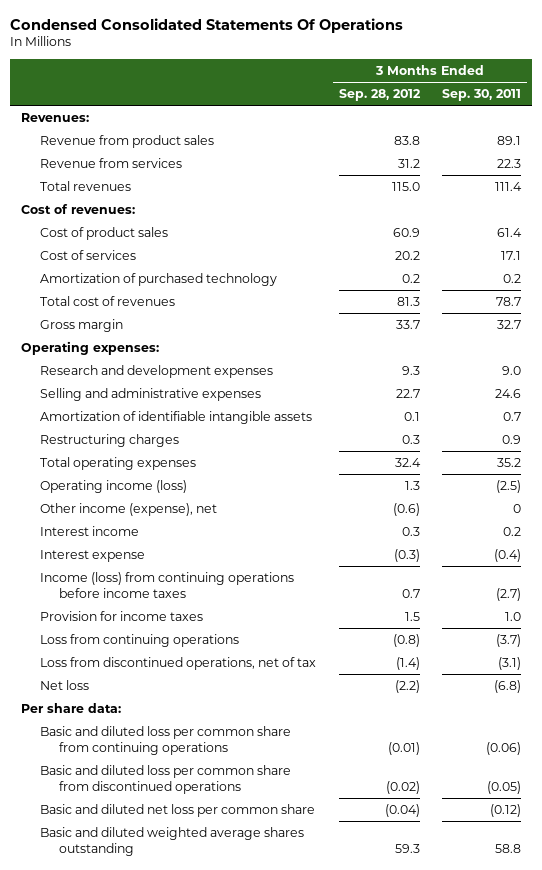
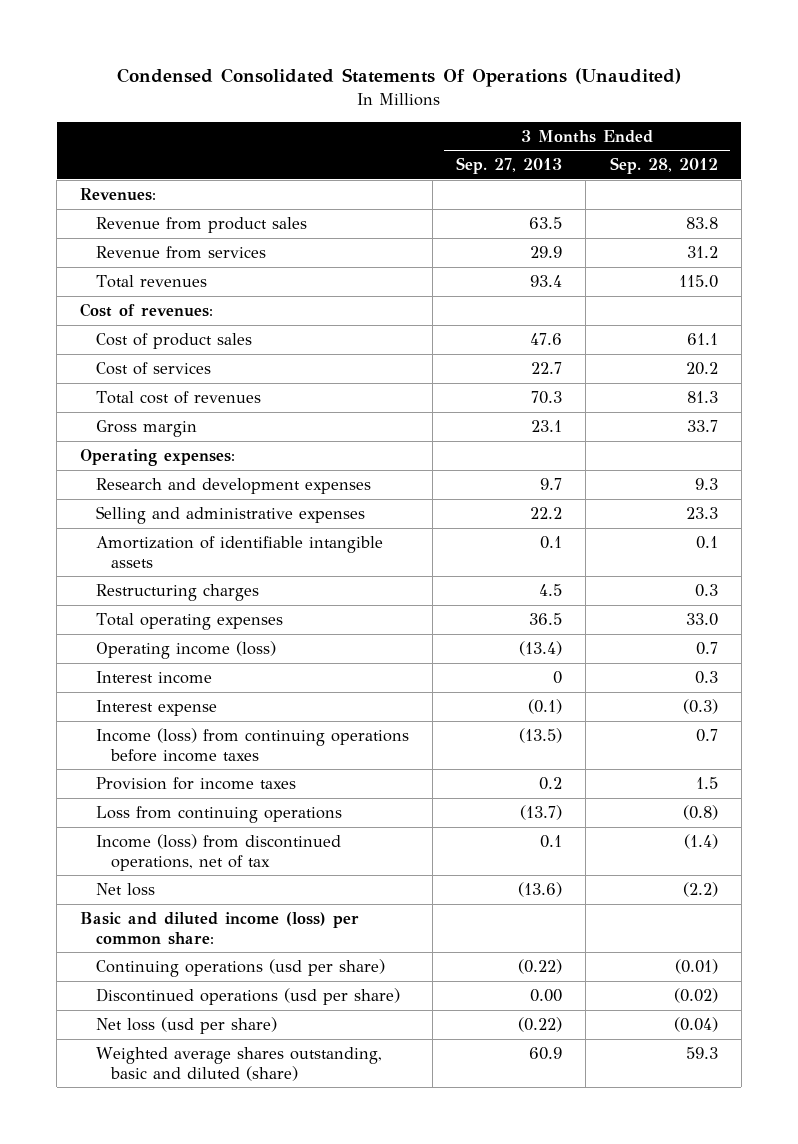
- Condensed Consolidated Statements Of Operations
+ Condensed Consolidated Statements Of Operations (Unaudited)
- | 3 Months Ended Sep. 28, 2012 | 3 Months Ended Sep. 30, 2011
+ | 3 Months Ended Sep. 27, 2013 | 3 Months Ended Sep. 28, 2012
- Cost of product sales | 60.9 | 61.4
+ Cost of product sales | 47.6 | 61.1
- Amortization of purchased technology | 0.2 | 0.2
- Selling and administrative expenses | 22.7 | 24.6
+ Selling and administrative expenses | 22.2 | 23.3
- Total operating expenses | 32.4 | 35.2
- Operating income (loss) | 1.3 | (2.5)
- Other income (expense), net | (0.6) | 0
+ Total operating expenses | 36.5 | 33.0
+ Operating income (loss) | (13.4) | 0.7
- Loss from discontinued operations, net of tax | (1.4) | (3.1)
+ Income (loss) from discontinued operations, net of tax | 0.1 | (1.4)
- Per share data:
- Basic and diluted loss per common share from continuing operations | (0.01) | (0.06)
- Basic and diluted loss per common share from discontinued operations | (0.02) | (0.05)
- Basic and diluted net loss per common share | (0.04) | (0.12)
- Basic and diluted weighted average shares outstanding | 59.3 | 58.8
+ Basic and diluted income (loss) per common share:
+ Continuing operations (usd per share) | (0.22) | (0.01)
+ Discontinued operations (usd per share) | 0.00 | (0.02)
+ Net loss (usd per share) | (0.22) | (0.04)
+ Weighted average shares outstanding, basic and diluted (share) | 60.9 | 59.3

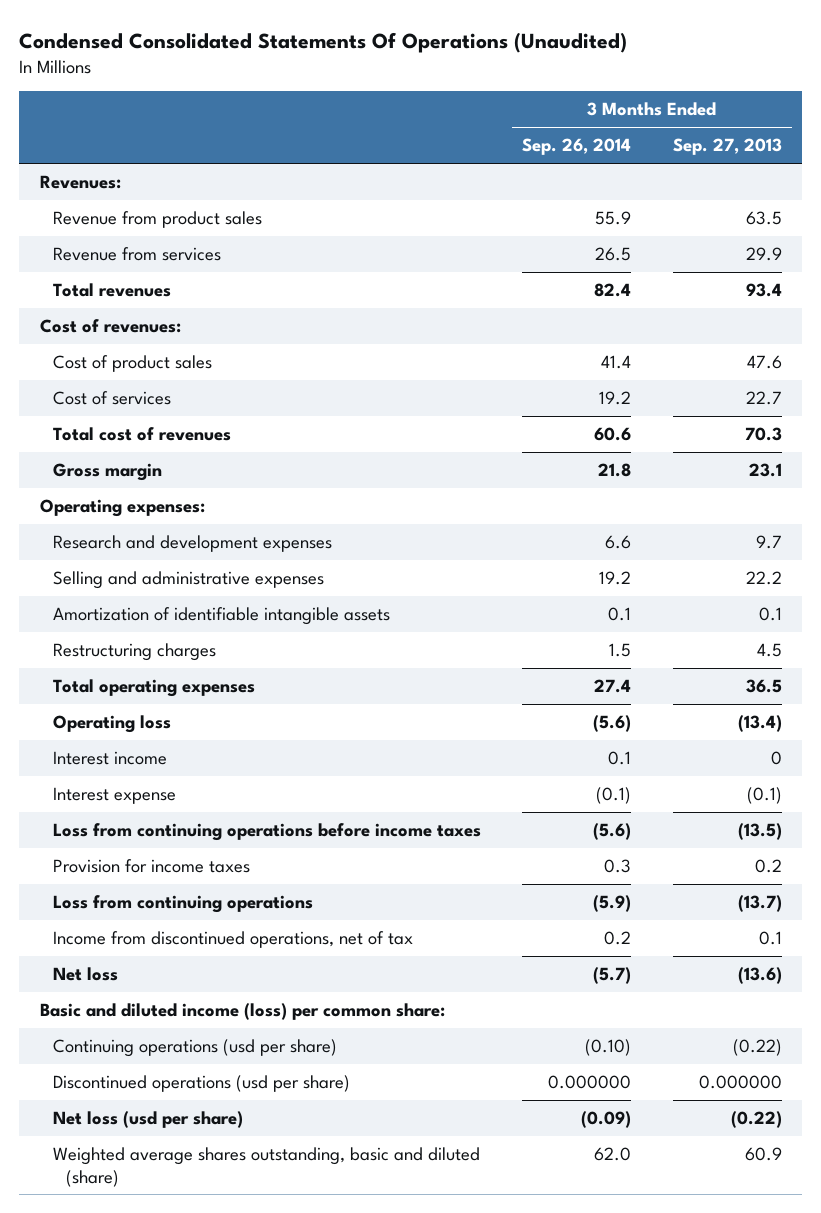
- | 3 Months Ended Sep. 27, 2013 | 3 Months Ended Sep. 28, 2012
+ | 3 Months Ended Sep. 26, 2014 | 3 Months Ended Sep. 27, 2013
- Operating income (loss) | (13.4) | 0.7
+ Operating loss | (5.6) | (13.4)
- Income (loss) from continuing operations before income taxes | (13.5) | 0.7
+ Loss from continuing operations before income taxes | (5.6) | (13.5)
- Income (loss) from discontinued operations, net of tax | 0.1 | (1.4)
+ Income from discontinued operations, net of tax | 0.2 | 0.1
- Discontinued operations (usd per share) | 0.00 | (0.02)
+ Discontinued operations (usd per share) | 0.000000 | 0.000000

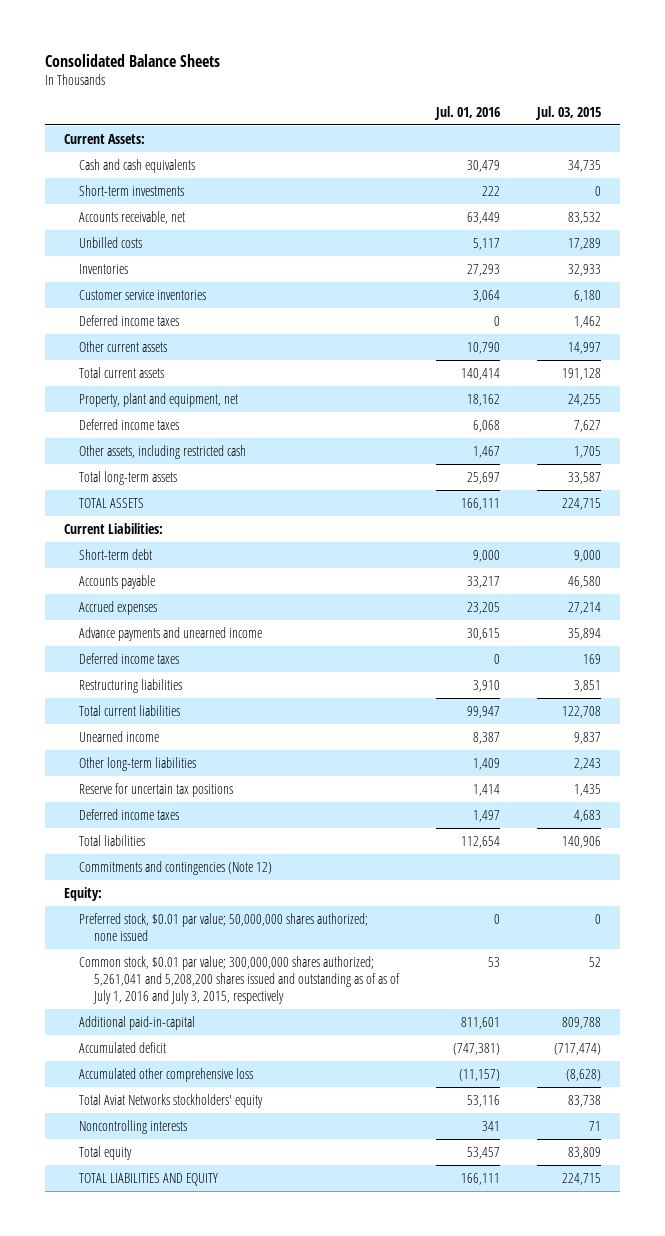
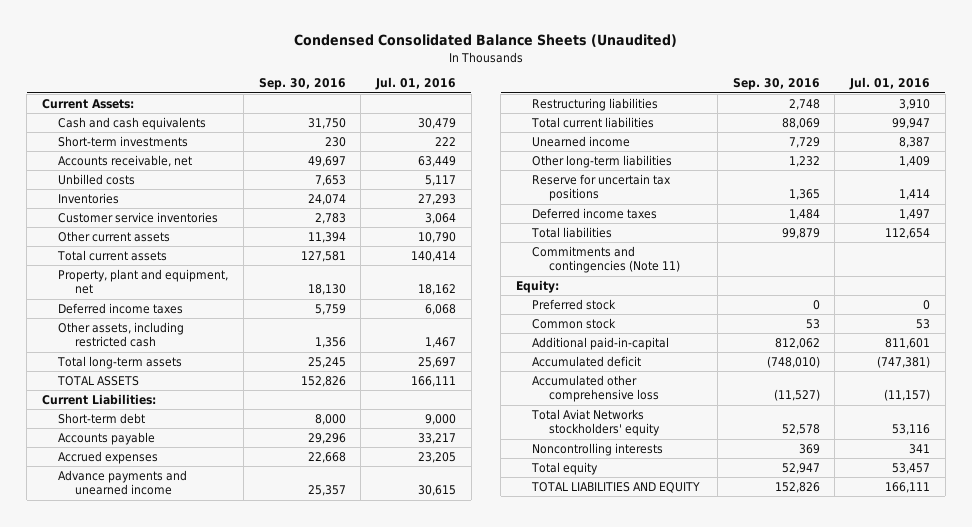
- Consolidated Balance Sheets
+ Condensed Consolidated Balance Sheets (Unaudited)
- | Jul. 01, 2016 | Jul. 03, 2015
+ | Sep. 30, 2016 | Jul. 01, 2016
- Deferred income taxes | 0 | 1,462
- Deferred income taxes | 0 | 169
- Commitments and contingencies (Note 12)
+ Commitments and contingencies (Note 11)
- Preferred stock, $0.01 par value; 50,000,000 shares authorized; none issued | 0 | 0
- Common stock, $0.01 par value; 300,000,000 shares authorized; 5,261,041 and 5,208,200 shares issued and outstanding as of as of July 1, 2016 and July 3, 2015, respectively | 53 | 52
+ Preferred stock | 0 | 0
+ Common stock | 53 | 53

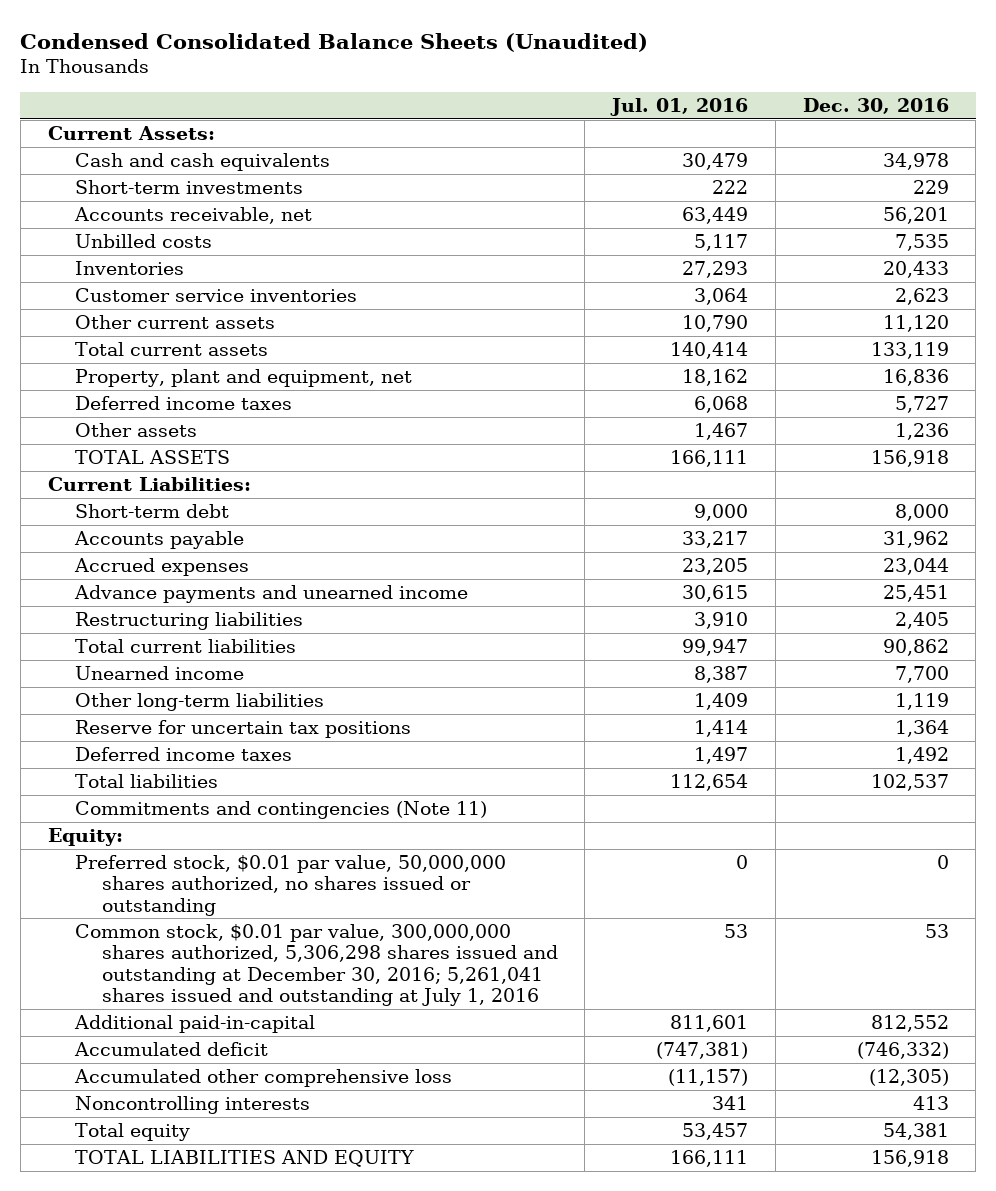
- | Sep. 30, 2016 | Jul. 01, 2016
+ | Jul. 01, 2016 | Dec. 30, 2016
- Other assets, including restricted cash | 1,356 | 1,467
- Total long-term assets | 25,245 | 25,697
+ Other assets | 1,467 | 1,236
- Preferred stock | 0 | 0
- Common stock | 53 | 53
+ Preferred stock, $0.01 par value, 50,000,000 shares authorized, no shares issued or outstanding | 0 | 0
+ Common stock, $0.01 par value, 300,000,000 shares authorized, 5,306,298 shares issued and outstanding at December 30, 2016; 5,261,041 shares issued and outstanding at July 1, 2016 | 53 | 53
- Total Aviat Networks stockholders' equity | 52,578 | 53,116

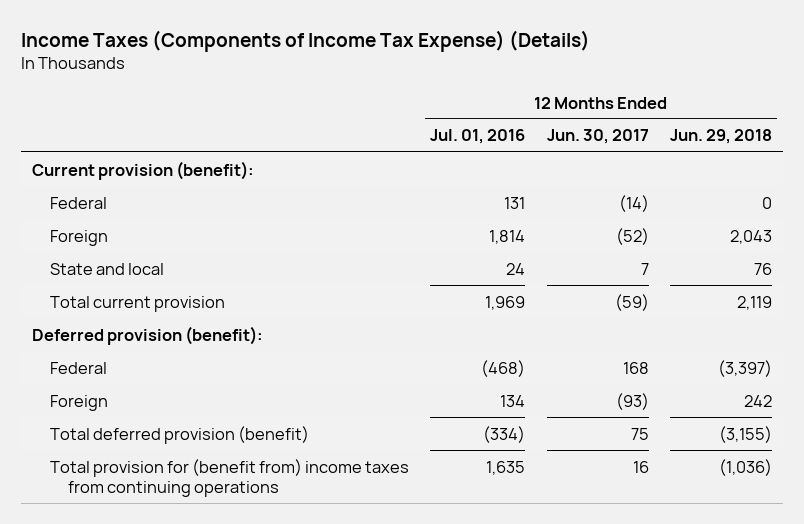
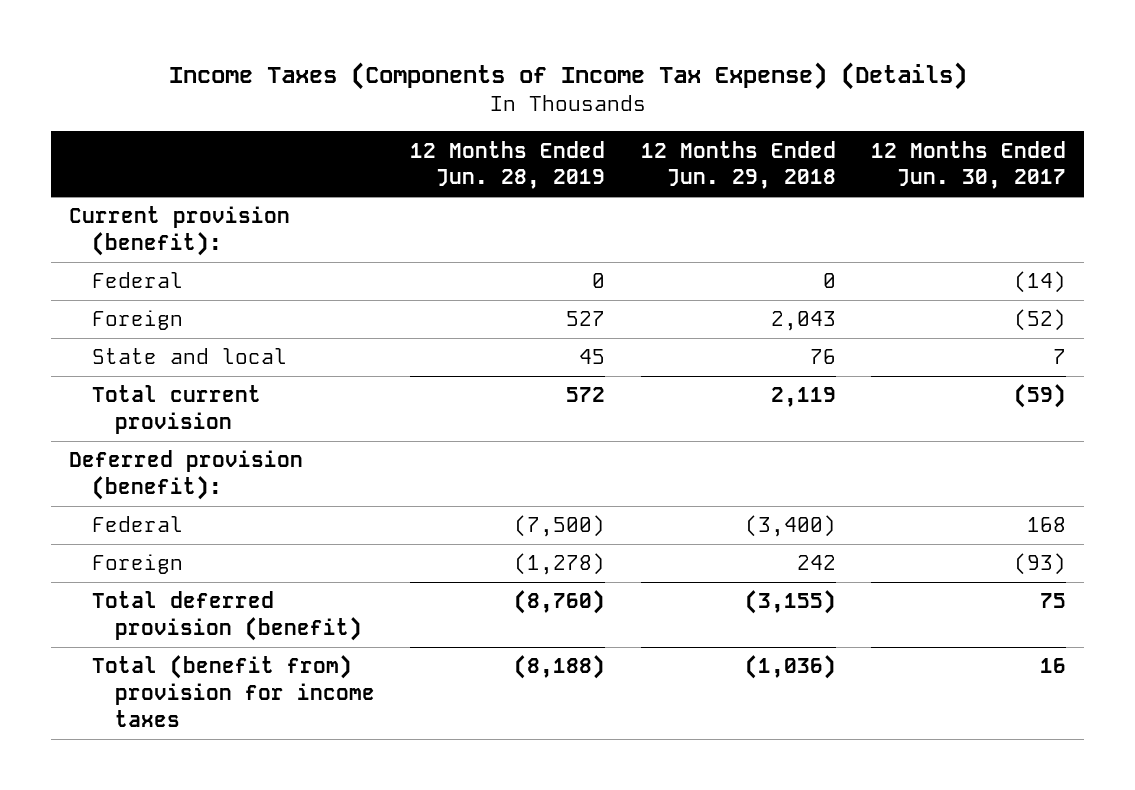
- | 12 Months Ended Jul. 01, 2016 | 12 Months Ended Jun. 30, 2017 | 12 Months Ended Jun. 29, 2018
+ | 12 Months Ended Jun. 28, 2019 | 12 Months Ended Jun. 29, 2018 | 12 Months Ended Jun. 30, 2017
- Federal | (468) | 168 | (3,397)
+ Federal | (7,500) | (3,400) | 168
- Total provision for (benefit from) income taxes from continuing operations | 1,635 | 16 | (1,036)
+ Total (benefit from) provision for income taxes | (8,188) | (1,036) | 16

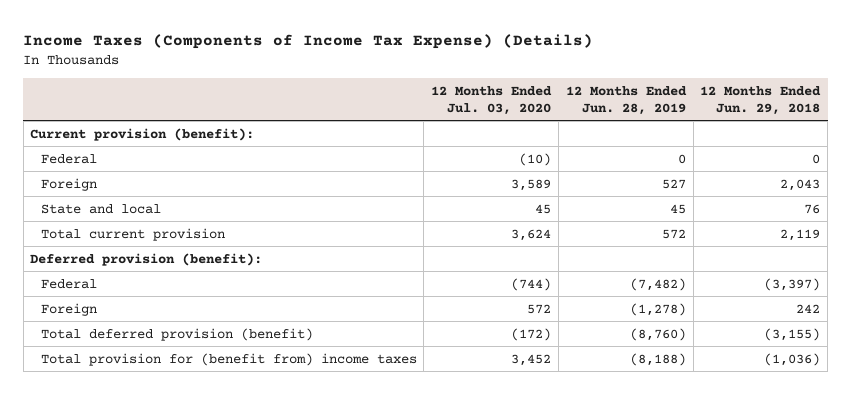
- | 12 Months Ended Jun. 28, 2019 | 12 Months Ended Jun. 29, 2018 | 12 Months Ended Jun. 30, 2017
+ | 12 Months Ended Jul. 03, 2020 | 12 Months Ended Jun. 28, 2019 | 12 Months Ended Jun. 29, 2018
- Federal | (7,500) | (3,400) | 168
+ Federal | (744) | (7,482) | (3,397)
- Total (benefit from) provision for income taxes | (8,188) | (1,036) | 16
+ Total provision for (benefit from) income taxes | 3,452 | (8,188) | (1,036)

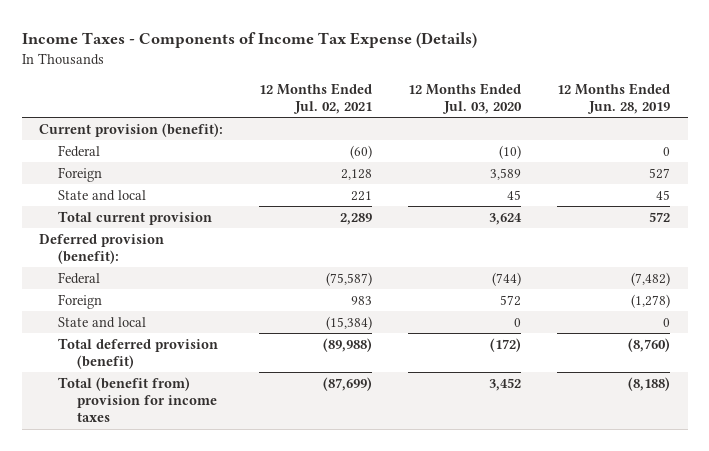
- Income Taxes (Components of Income Tax Expense) (Details)
+ Income Taxes - Components of Income Tax Expense (Details)
- | 12 Months Ended Jul. 03, 2020 | 12 Months Ended Jun. 28, 2019 | 12 Months Ended Jun. 29, 2018
+ | 12 Months Ended Jul. 02, 2021 | 12 Months Ended Jul. 03, 2020 | 12 Months Ended Jun. 28, 2019
+ State and local | (15,384) | 0 | 0
- Total provision for (benefit from) income taxes | 3,452 | (8,188) | (1,036)
+ Total (benefit from) provision for income taxes | (87,699) | 3,452 | (8,188)

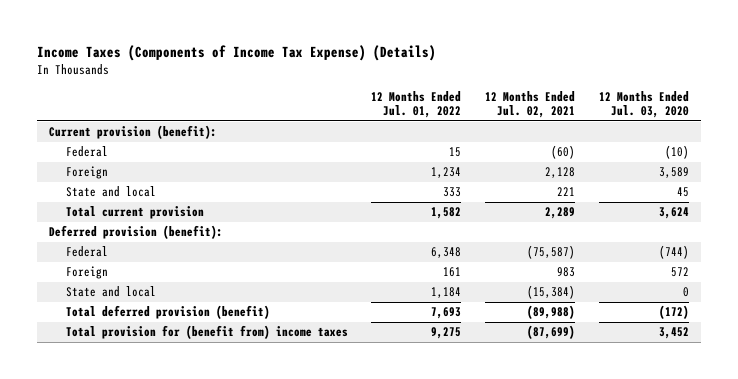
- Income Taxes - Components of Income Tax Expense (Details)
+ Income Taxes (Components of Income Tax Expense) (Details)
- | 12 Months Ended Jul. 02, 2021 | 12 Months Ended Jul. 03, 2020 | 12 Months Ended Jun. 28, 2019
+ | 12 Months Ended Jul. 01, 2022 | 12 Months Ended Jul. 02, 2021 | 12 Months Ended Jul. 03, 2020
- Total (benefit from) provision for income taxes | (87,699) | 3,452 | (8,188)
+ Total provision for (benefit from) income taxes | 9,275 | (87,699) | 3,452

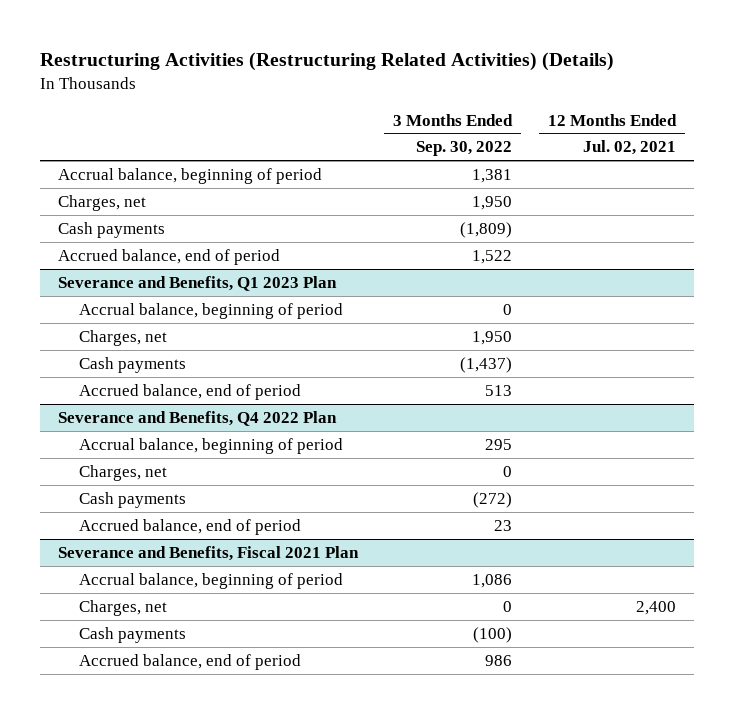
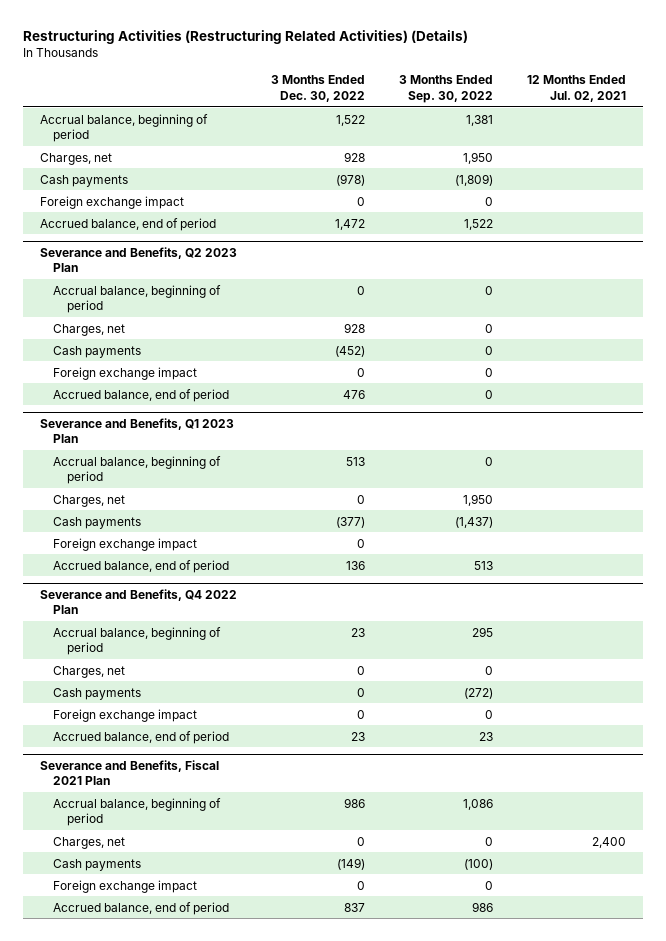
- | 3 Months Ended Sep. 30, 2022 | 12 Months Ended Jul. 02, 2021
+ | 3 Months Ended Dec. 30, 2022 | 3 Months Ended Sep. 30, 2022 | 12 Months Ended Jul. 02, 2021
+ Foreign exchange impact | 0 | 0 |
+ Severance and Benefits, Q2 2023 Plan
+ Accrual balance, beginning of period | 0 | 0 |
+ Charges, net | 928 | 0 |
+ Cash payments | (452) | 0 |
+ Foreign exchange impact | 0 | 0 |
+ Accrued balance, end of period | 476 | 0 |
@ Severance and Benefits, Q1 2023 Plan
+ Foreign exchange impact | 0 | |
@ Severance and Benefits, Q4 2022 Plan
+ Foreign exchange impact | 0 | 0 |
@ Severance and Benefits, Fiscal 2021 Plan
+ Foreign exchange impact | 0 | 0 |

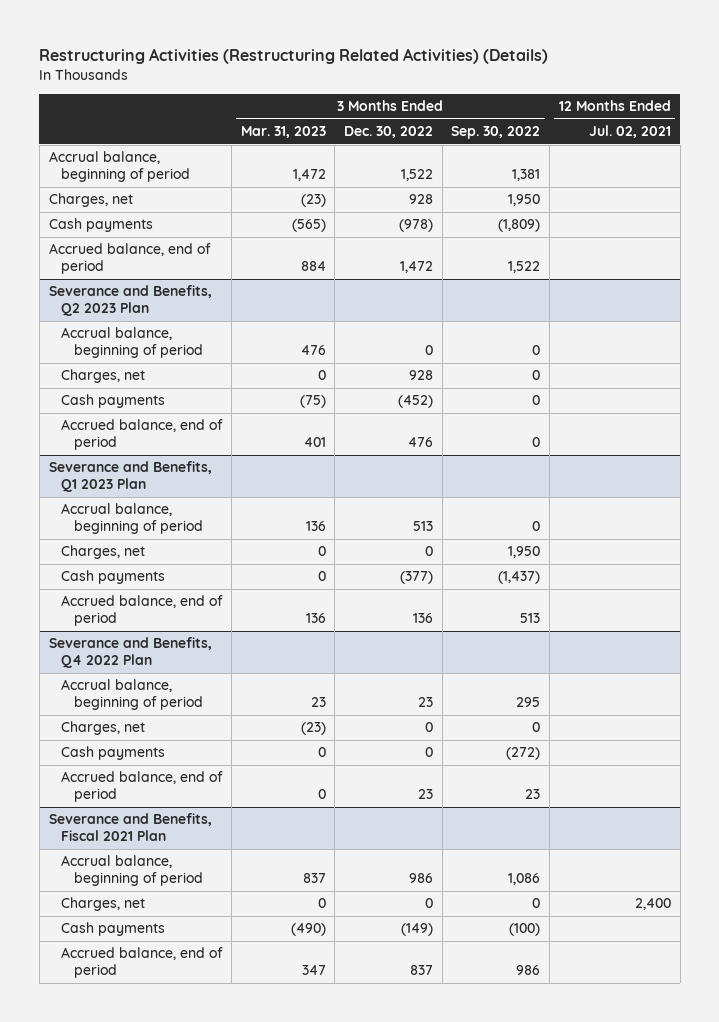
- | 3 Months Ended Dec. 30, 2022 | 3 Months Ended Sep. 30, 2022 | 12 Months Ended Jul. 02, 2021
+ | 3 Months Ended Mar. 31, 2023 | 3 Months Ended Dec. 30, 2022 | 3 Months Ended Sep. 30, 2022 | 12 Months Ended Jul. 02, 2021
- Foreign exchange impact | 0 | 0 |
@ Severance and Benefits, Q2 2023 Plan
- Foreign exchange impact | 0 | 0 |
@ Severance and Benefits, Q1 2023 Plan
- Foreign exchange impact | 0 | |
@ Severance and Benefits, Q4 2022 Plan
- Foreign exchange impact | 0 | 0 |
@ Severance and Benefits, Fiscal 2021 Plan
- Foreign exchange impact | 0 | 0 |

